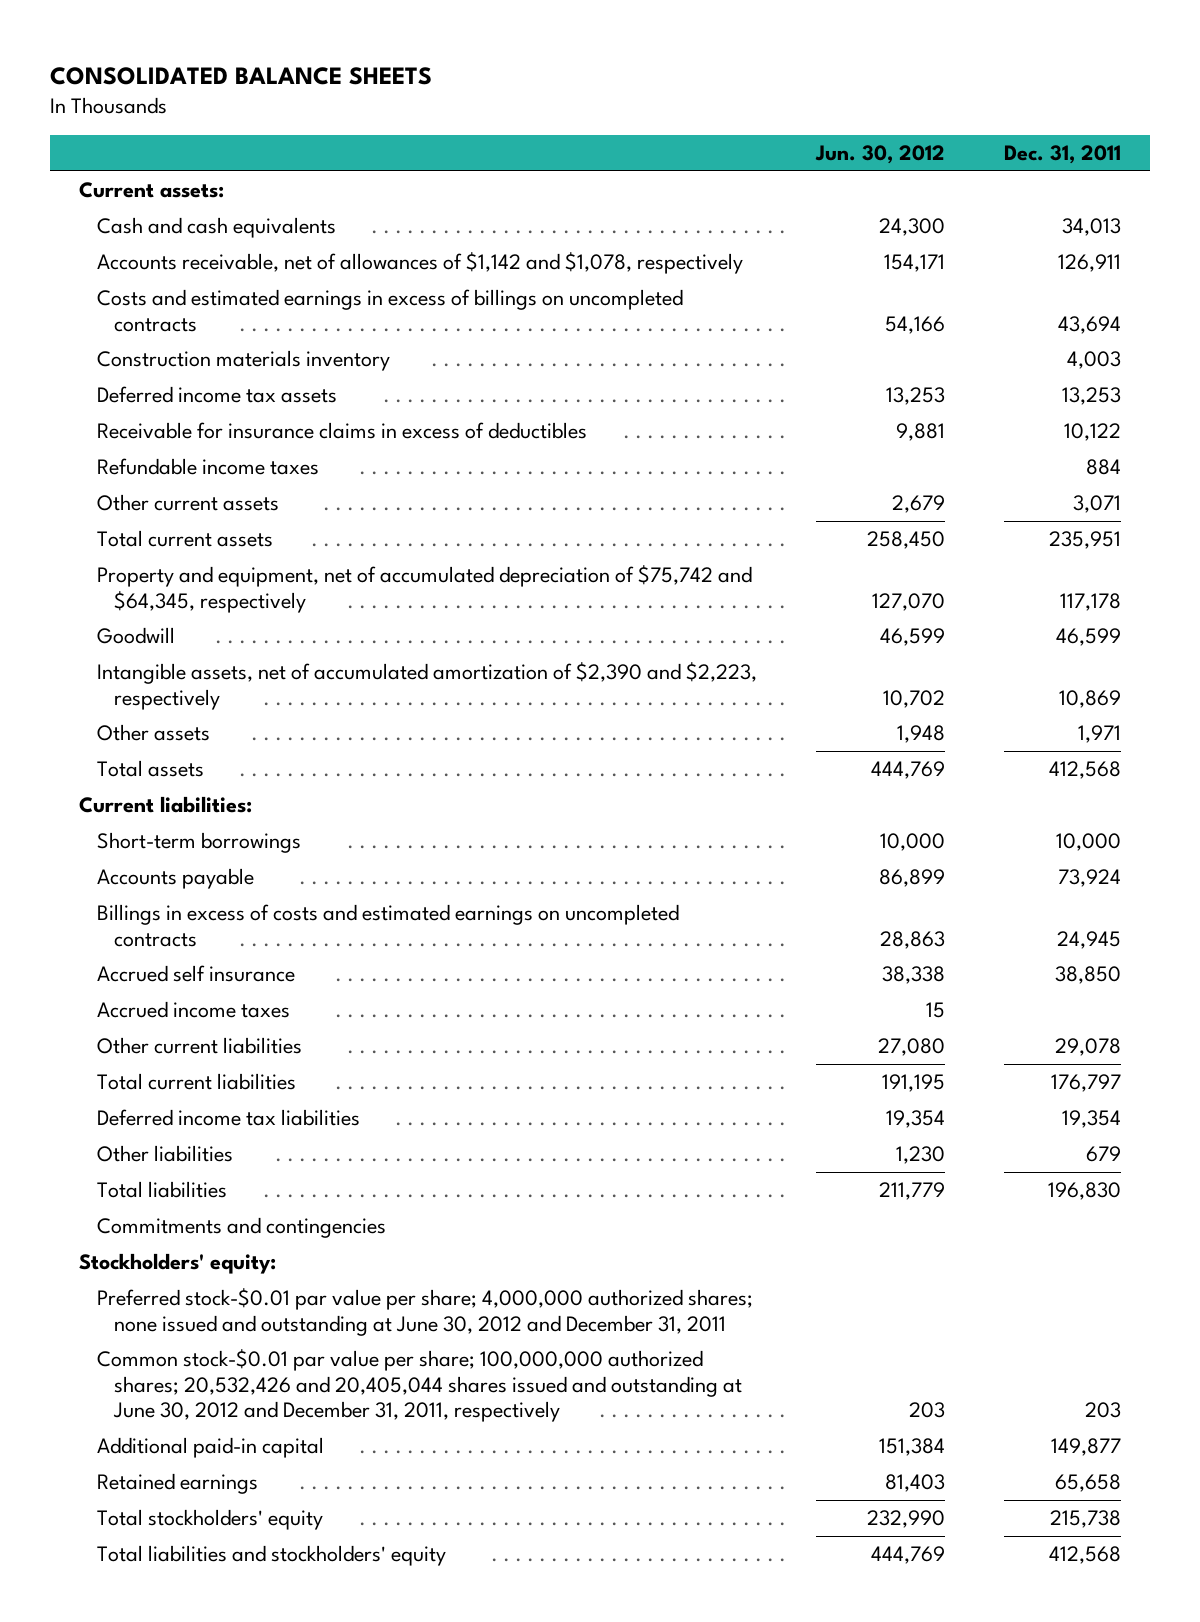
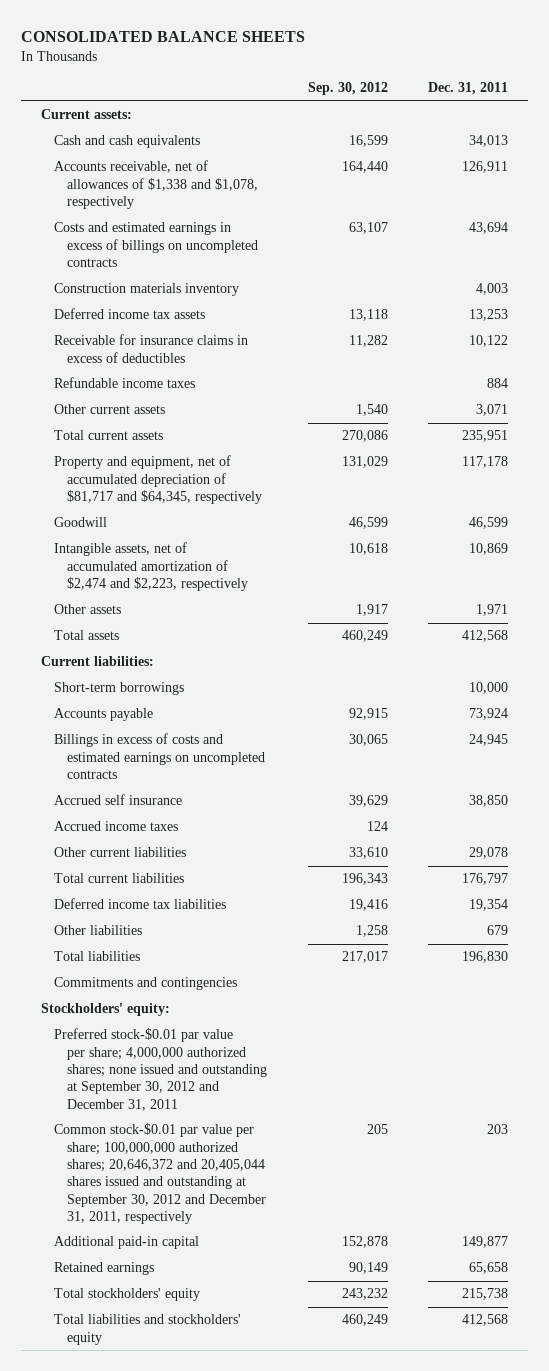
- | Jun. 30, 2012 | Dec. 31, 2011
+ | Sep. 30, 2012 | Dec. 31, 2011
- Accounts receivable, net of allowances of $1,142 and $1,078, respectively | 154,171 | 126,911
+ Accounts receivable, net of allowances of $1,338 and $1,078, respectively | 164,440 | 126,911
- Property and equipment, net of accumulated depreciation of $75,742 and $64,345, respectively | 127,070 | 117,178
+ Property and equipment, net of accumulated depreciation of $81,717 and $64,345, respectively | 131,029 | 117,178
- Intangible assets, net of accumulated amortization of $2,390 and $2,223, respectively | 10,702 | 10,869
+ Intangible assets, net of accumulated amortization of $2,474 and $2,223, respectively | 10,618 | 10,869
- Preferred stock-$0.01 par value per share; 4,000,000 authorized shares; none issued and outstanding at June 30, 2012 and December 31, 2011
- Common stock-$0.01 par value per share; 100,000,000 authorized shares; 20,532,426 and 20,405,044 shares issued and outstanding at June 30, 2012 and December 31, 2011, respectively | 203 | 203
+ Preferred stock-$0.01 par value per share; 4,000,000 authorized shares; none issued and outstanding at September 30, 2012 and December 31, 2011
+ Common stock-$0.01 par value per share; 100,000,000 authorized shares; 20,646,372 and 20,405,044 shares issued and outstanding at September 30, 2012 and December 31, 2011, respectively | 205 | 203

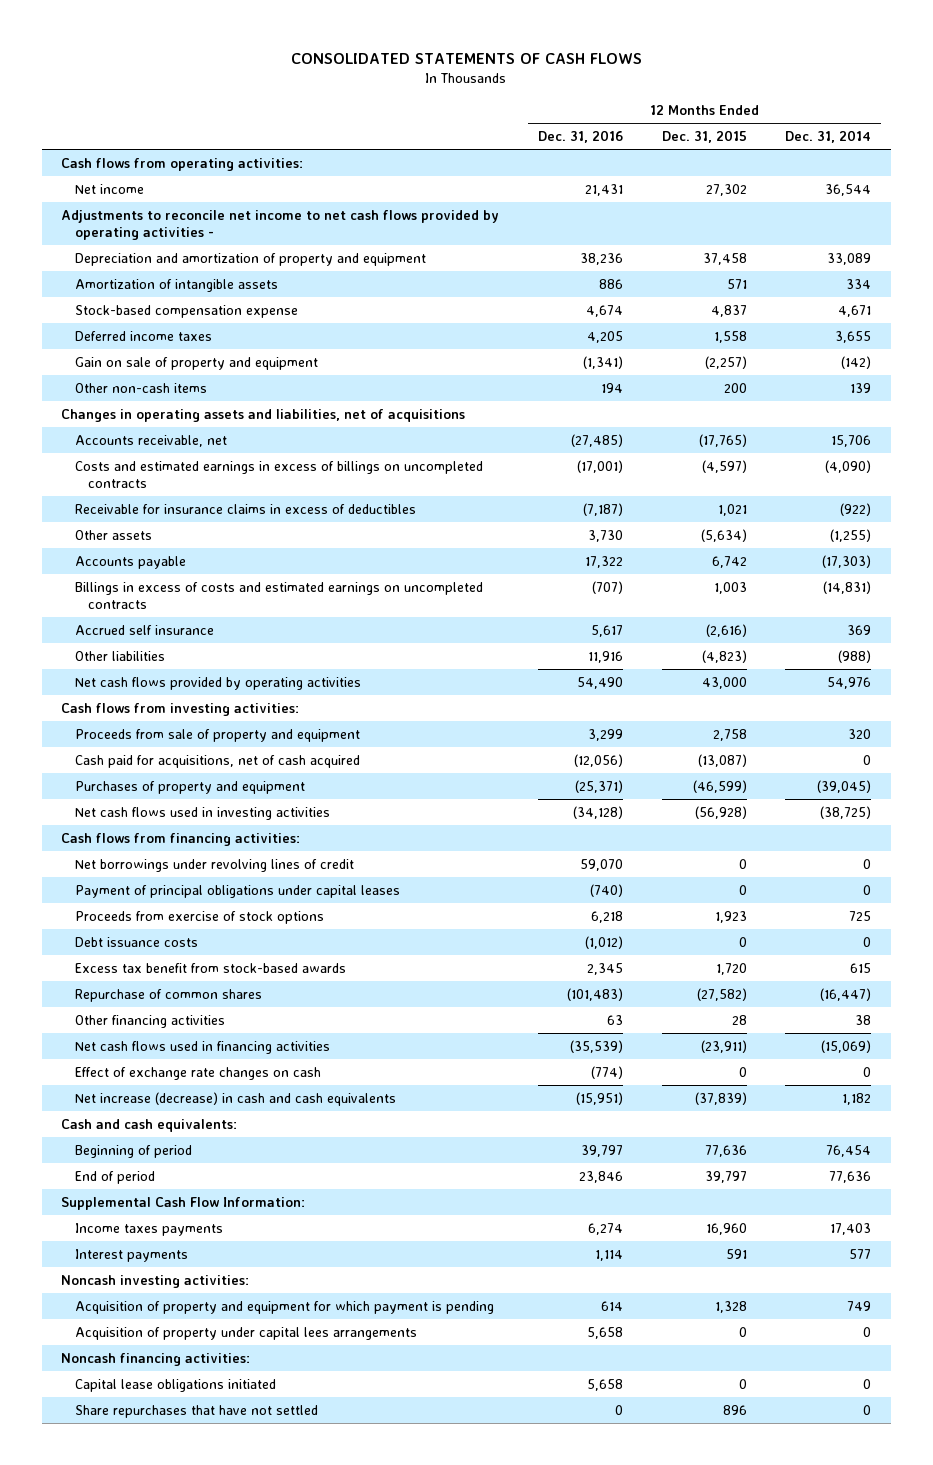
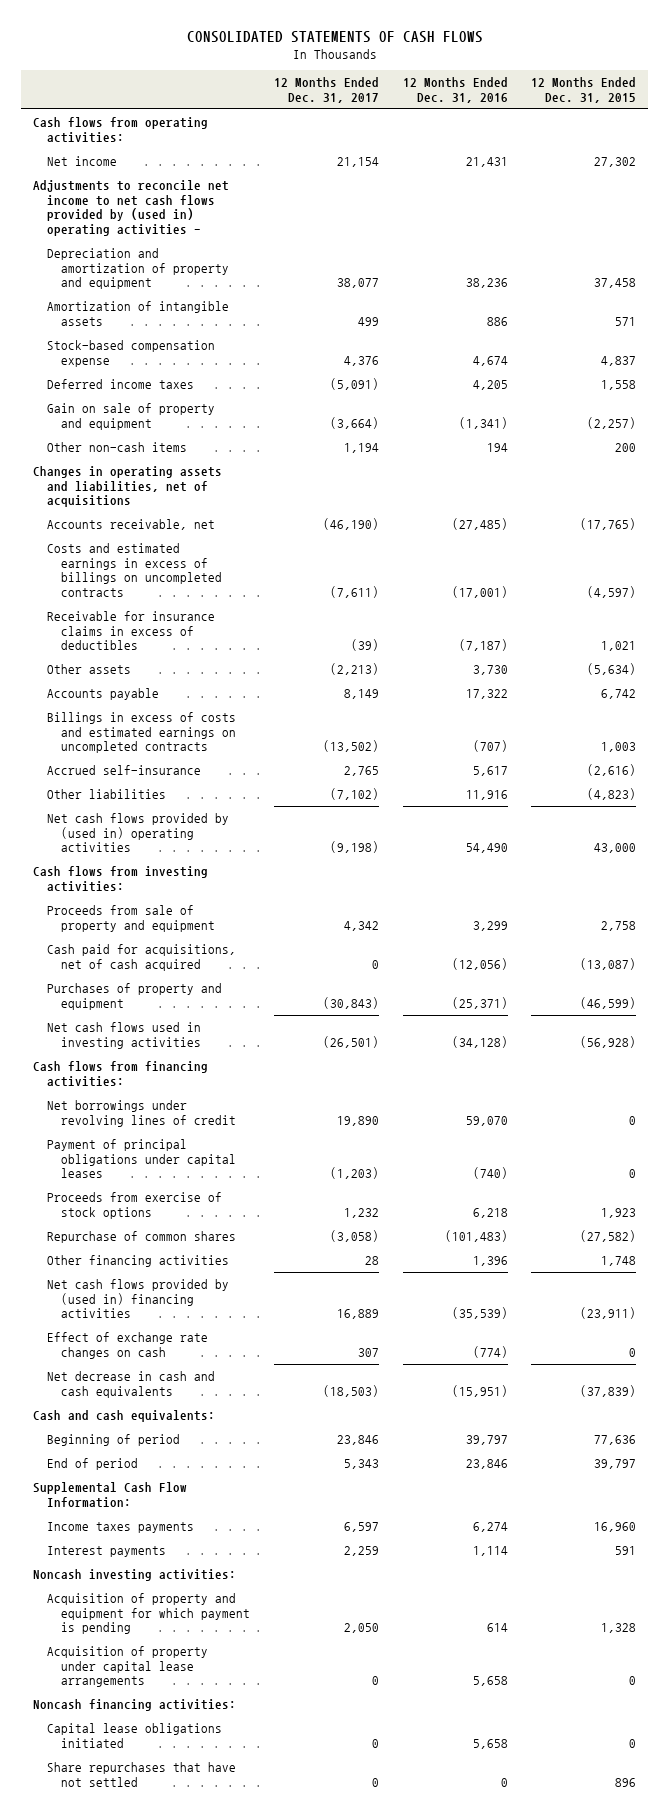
- | 12 Months Ended Dec. 31, 2016 | 12 Months Ended Dec. 31, 2015 | 12 Months Ended Dec. 31, 2014
+ | 12 Months Ended Dec. 31, 2017 | 12 Months Ended Dec. 31, 2016 | 12 Months Ended Dec. 31, 2015
- Adjustments to reconcile net income to net cash flows provided by operating activities -
+ Adjustments to reconcile net income to net cash flows provided by (used in) operating activities -
- Accrued self insurance | 5,617 | (2,616) | 369
+ Accrued self-insurance | 2,765 | 5,617 | (2,616)
- Net cash flows provided by operating activities | 54,490 | 43,000 | 54,976
+ Net cash flows provided by (used in) operating activities | (9,198) | 54,490 | 43,000
- Debt issuance costs | (1,012) | 0 | 0
- Excess tax benefit from stock-based awards | 2,345 | 1,720 | 615
- Other financing activities | 63 | 28 | 38
- Net cash flows used in financing activities | (35,539) | (23,911) | (15,069)
+ Other financing activities | 28 | 1,396 | 1,748
+ Net cash flows provided by (used in) financing activities | 16,889 | (35,539) | (23,911)
- Net increase (decrease) in cash and cash equivalents | (15,951) | (37,839) | 1,182
+ Net decrease in cash and cash equivalents | (18,503) | (15,951) | (37,839)
- Acquisition of property under capital lees arrangements | 5,658 | 0 | 0
+ Acquisition of property under capital lease arrangements | 0 | 5,658 | 0

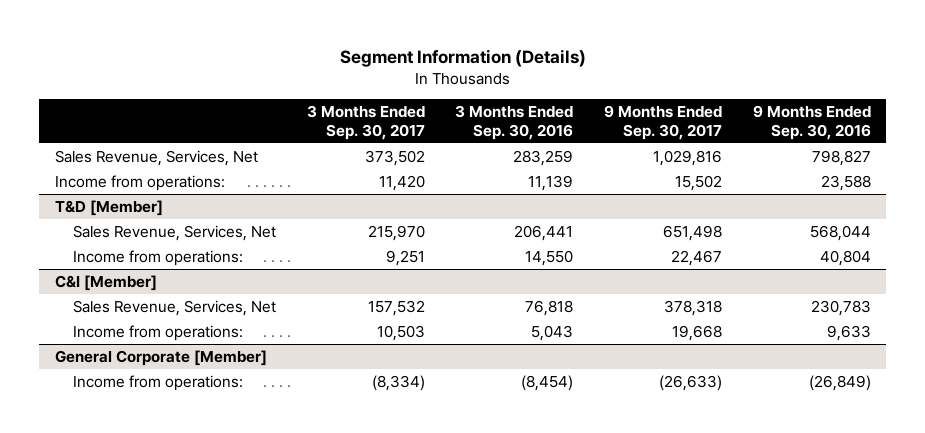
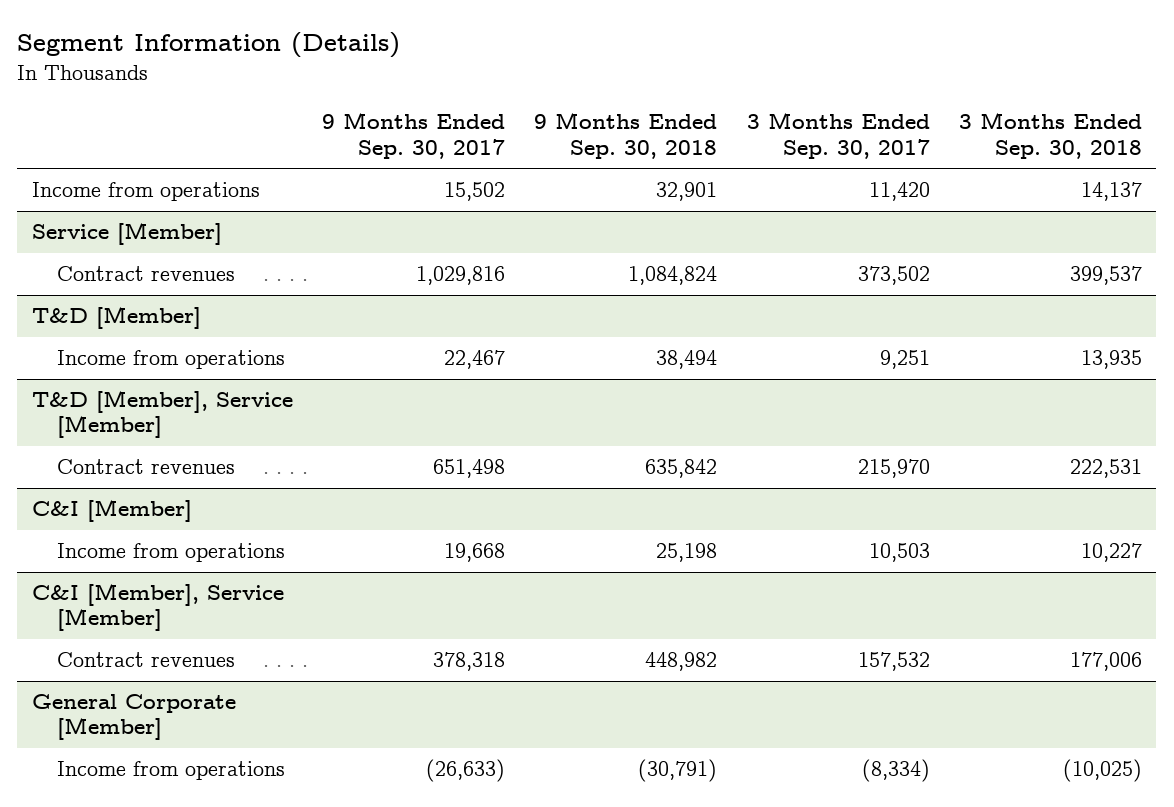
- | 3 Months Ended Sep. 30, 2017 | 3 Months Ended Sep. 30, 2016 | 9 Months Ended Sep. 30, 2017 | 9 Months Ended Sep. 30, 2016
+ | 9 Months Ended Sep. 30, 2017 | 9 Months Ended Sep. 30, 2018 | 3 Months Ended Sep. 30, 2017 | 3 Months Ended Sep. 30, 2018
- Sales Revenue, Services, Net | 373,502 | 283,259 | 1,029,816 | 798,827
- Income from operations: | 11,420 | 11,139 | 15,502 | 23,588
+ Income from operations | 15,502 | 32,901 | 11,420 | 14,137
+ Service [Member]
+ Contract revenues | 1,029,816 | 1,084,824 | 373,502 | 399,537
@ T&D [Member]
- Sales Revenue, Services, Net | 215,970 | 206,441 | 651,498 | 568,044
- Income from operations: | 9,251 | 14,550 | 22,467 | 40,804
+ Income from operations | 22,467 | 38,494 | 9,251 | 13,935
+ T&D [Member], Service [Member]
+ Contract revenues | 651,498 | 635,842 | 215,970 | 222,531
@ C&I [Member]
- Sales Revenue, Services, Net | 157,532 | 76,818 | 378,318 | 230,783
- Income from operations: | 10,503 | 5,043 | 19,668 | 9,633
+ Income from operations | 19,668 | 25,198 | 10,503 | 10,227
+ C&I [Member], Service [Member]
+ Contract revenues | 378,318 | 448,982 | 157,532 | 177,006
@ General Corporate [Member]
- Income from operations: | (8,334) | (8,454) | (26,633) | (26,849)
+ Income from operations | (26,633) | (30,791) | (8,334) | (10,025)

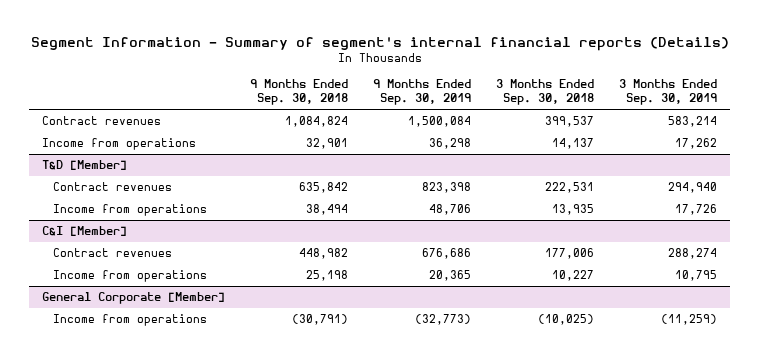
- Segment Information (Details)
+ Segment Information - Summary of segment's internal financial reports (Details)
- | 9 Months Ended Sep. 30, 2017 | 9 Months Ended Sep. 30, 2018 | 3 Months Ended Sep. 30, 2017 | 3 Months Ended Sep. 30, 2018
+ | 9 Months Ended Sep. 30, 2018 | 9 Months Ended Sep. 30, 2019 | 3 Months Ended Sep. 30, 2018 | 3 Months Ended Sep. 30, 2019
- Service [Member]
moved down: Income from operations | 32,901 | 36,298 | 14,137 | 17,262
- T&D [Member], Service [Member]
@ T&D [Member]
moved down: Income from operations | 38,494 | 48,706 | 13,935 | 17,726
- C&I [Member], Service [Member]
@ C&I [Member]
moved down: Income from operations | 25,198 | 20,365 | 10,227 | 10,795

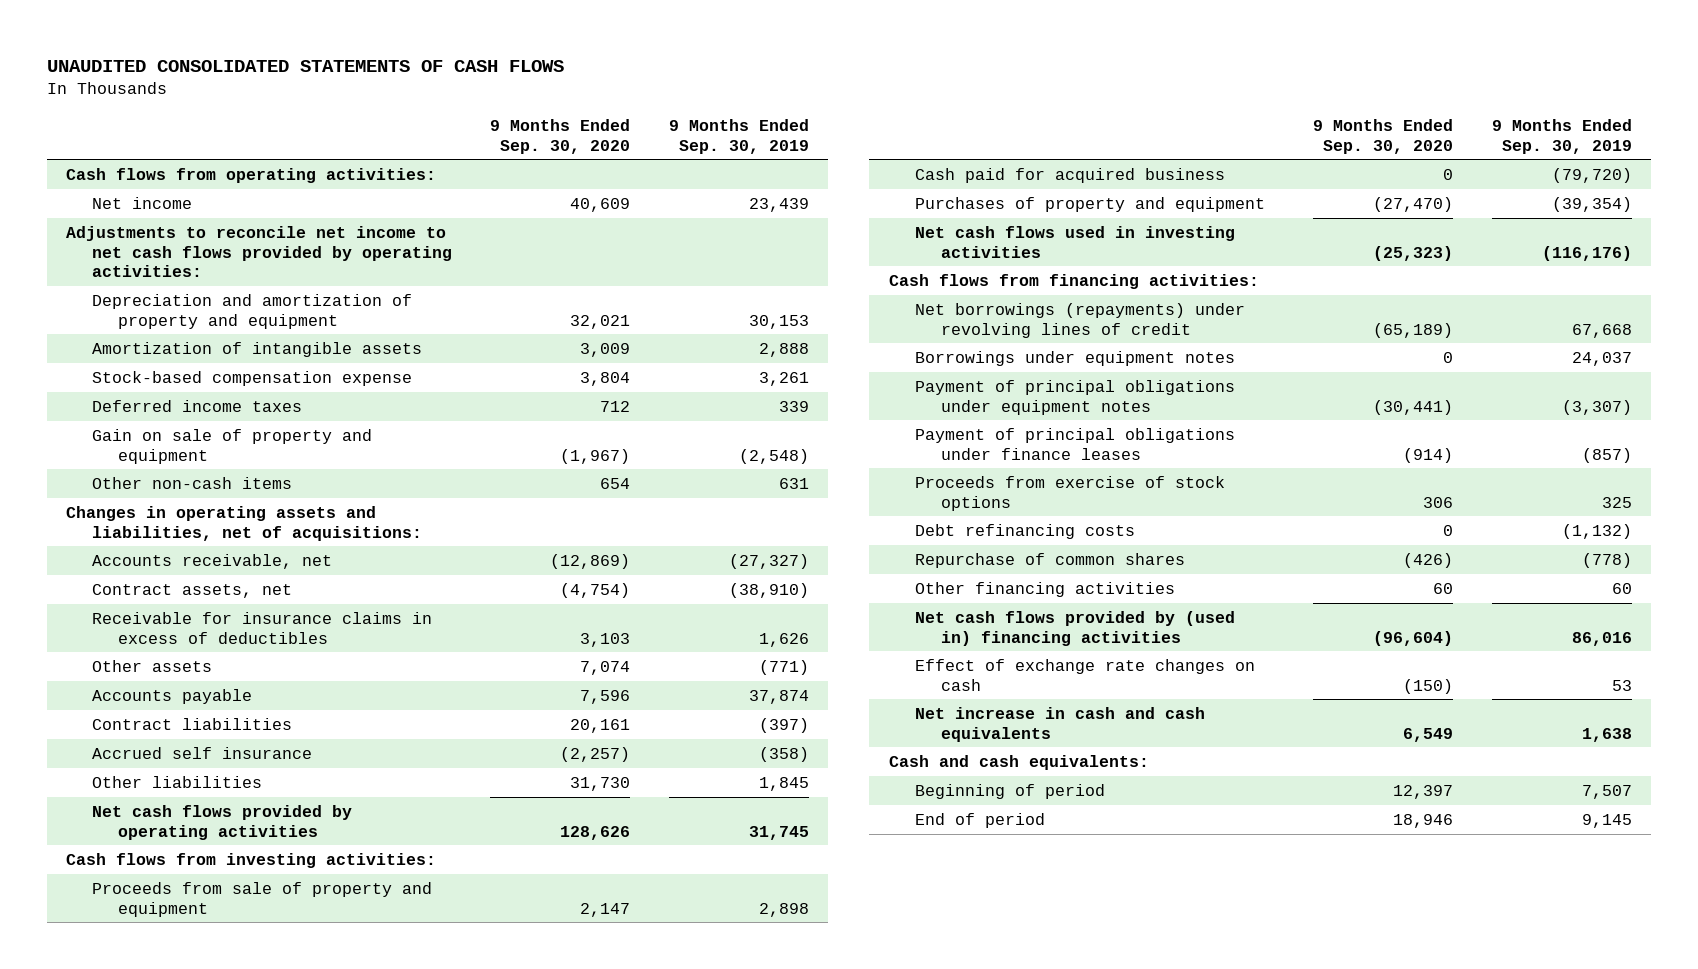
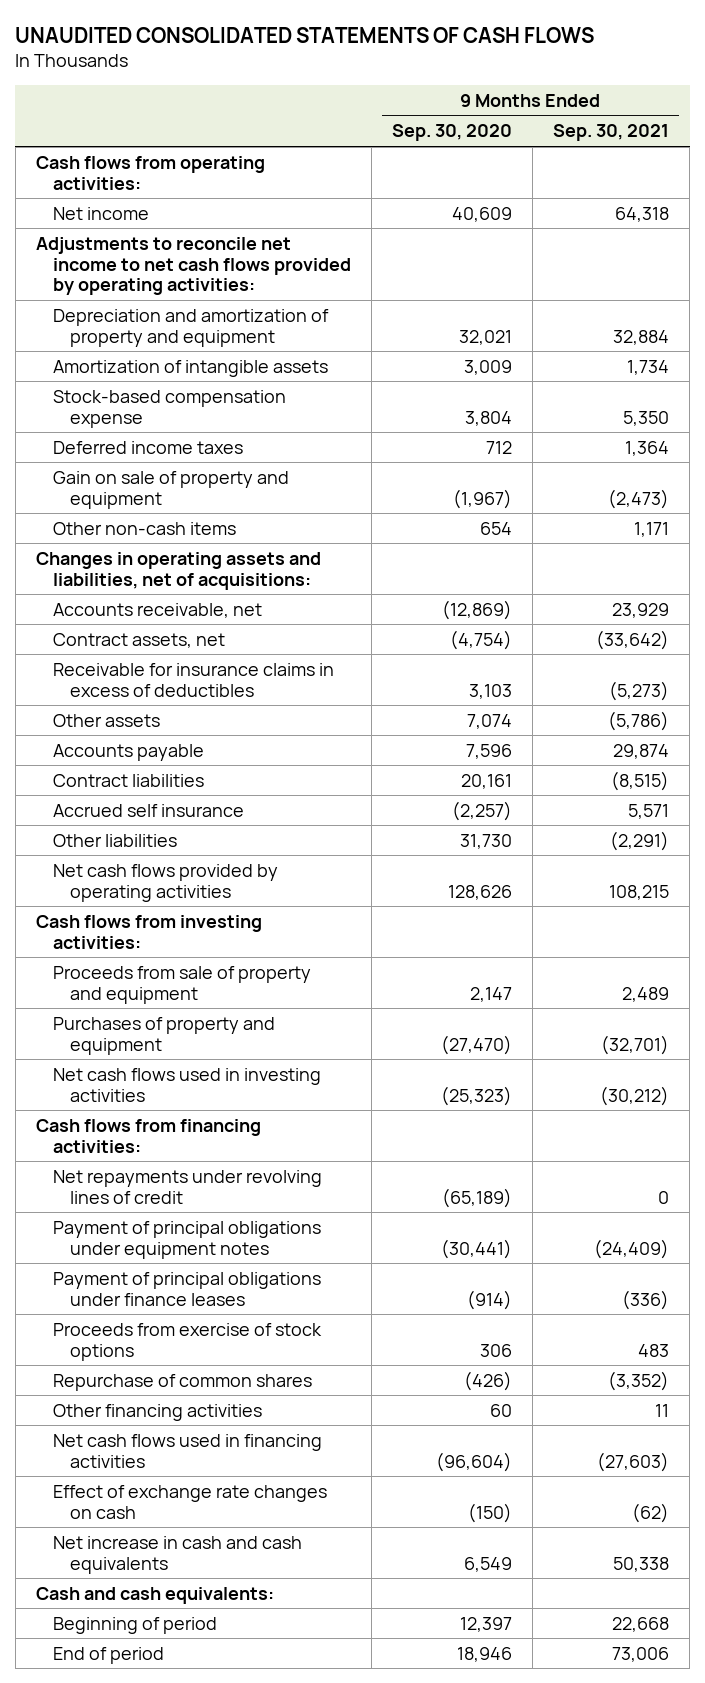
- | 9 Months Ended Sep. 30, 2020 | 9 Months Ended Sep. 30, 2019
+ | 9 Months Ended Sep. 30, 2020 | 9 Months Ended Sep. 30, 2021
- Cash paid for acquired business | 0 | (79,720)
- Net borrowings (repayments) under revolving lines of credit | (65,189) | 67,668
- Borrowings under equipment notes | 0 | 24,037
+ Net repayments under revolving lines of credit | (65,189) | 0
- Debt refinancing costs | 0 | (1,132)
- Net cash flows provided by (used in) financing activities | (96,604) | 86,016
+ Net cash flows used in financing activities | (96,604) | (27,603)

